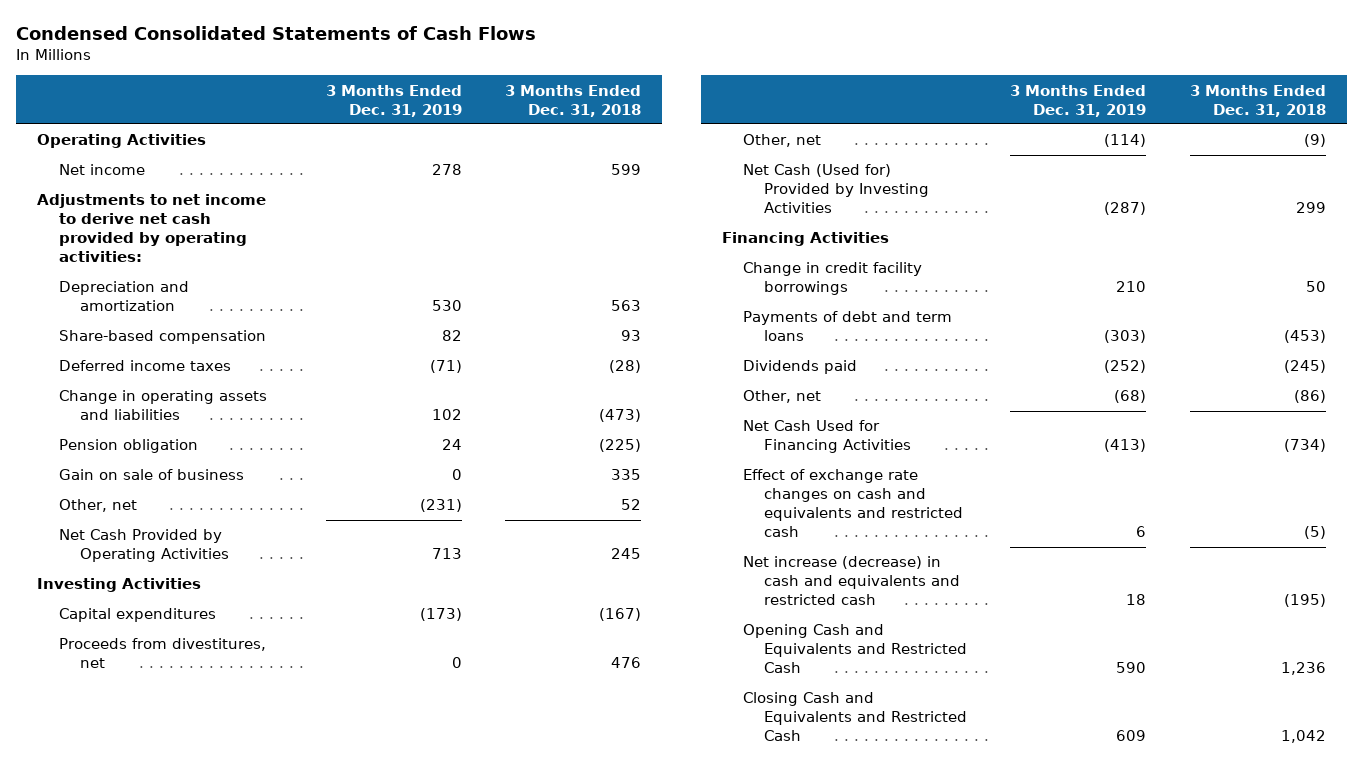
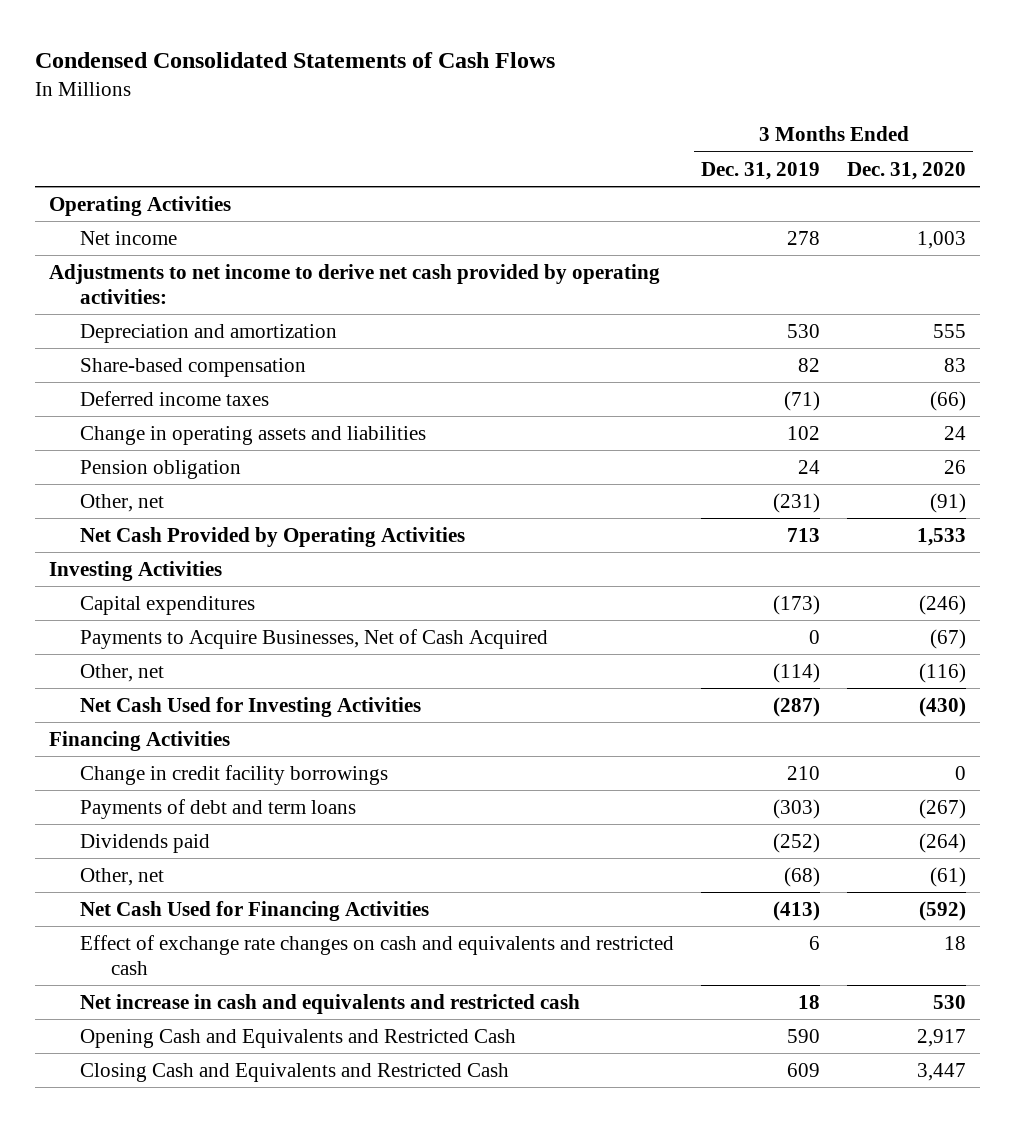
- | 3 Months Ended Dec. 31, 2019 | 3 Months Ended Dec. 31, 2018
+ | 3 Months Ended Dec. 31, 2019 | 3 Months Ended Dec. 31, 2020
- Gain on sale of business | 0 | 335
- Proceeds from divestitures, net | 0 | 476
+ Payments to Acquire Businesses, Net of Cash Acquired | 0 | (67)
- Net Cash (Used for) Provided by Investing Activities | (287) | 299
+ Net Cash Used for Investing Activities | (287) | (430)
- Net increase (decrease) in cash and equivalents and restricted cash | 18 | (195)
+ Net increase in cash and equivalents and restricted cash | 18 | 530

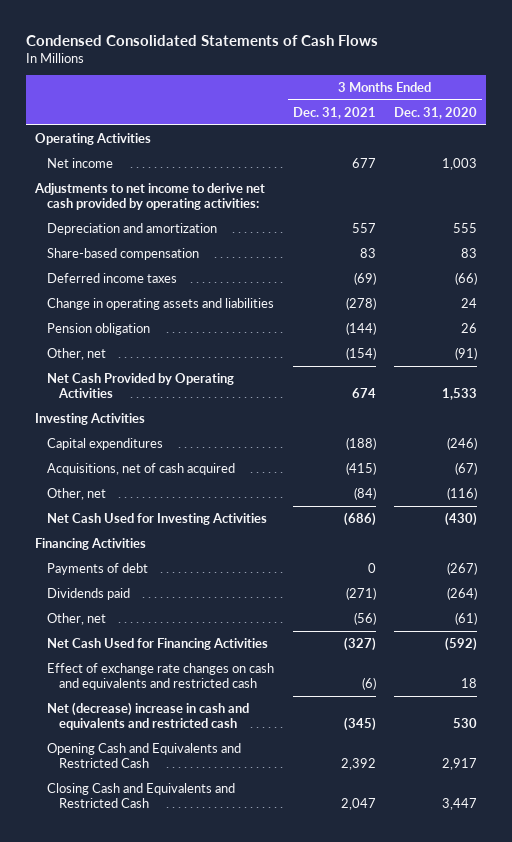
- | 3 Months Ended Dec. 31, 2019 | 3 Months Ended Dec. 31, 2020
+ | 3 Months Ended Dec. 31, 2021 | 3 Months Ended Dec. 31, 2020
- Payments to Acquire Businesses, Net of Cash Acquired | 0 | (67)
+ Acquisitions, net of cash acquired | (415) | (67)
- Change in credit facility borrowings | 210 | 0
- Payments of debt and term loans | (303) | (267)
+ Payments of debt | 0 | (267)
- Net increase in cash and equivalents and restricted cash | 18 | 530
+ Net (decrease) increase in cash and equivalents and restricted cash | (345) | 530

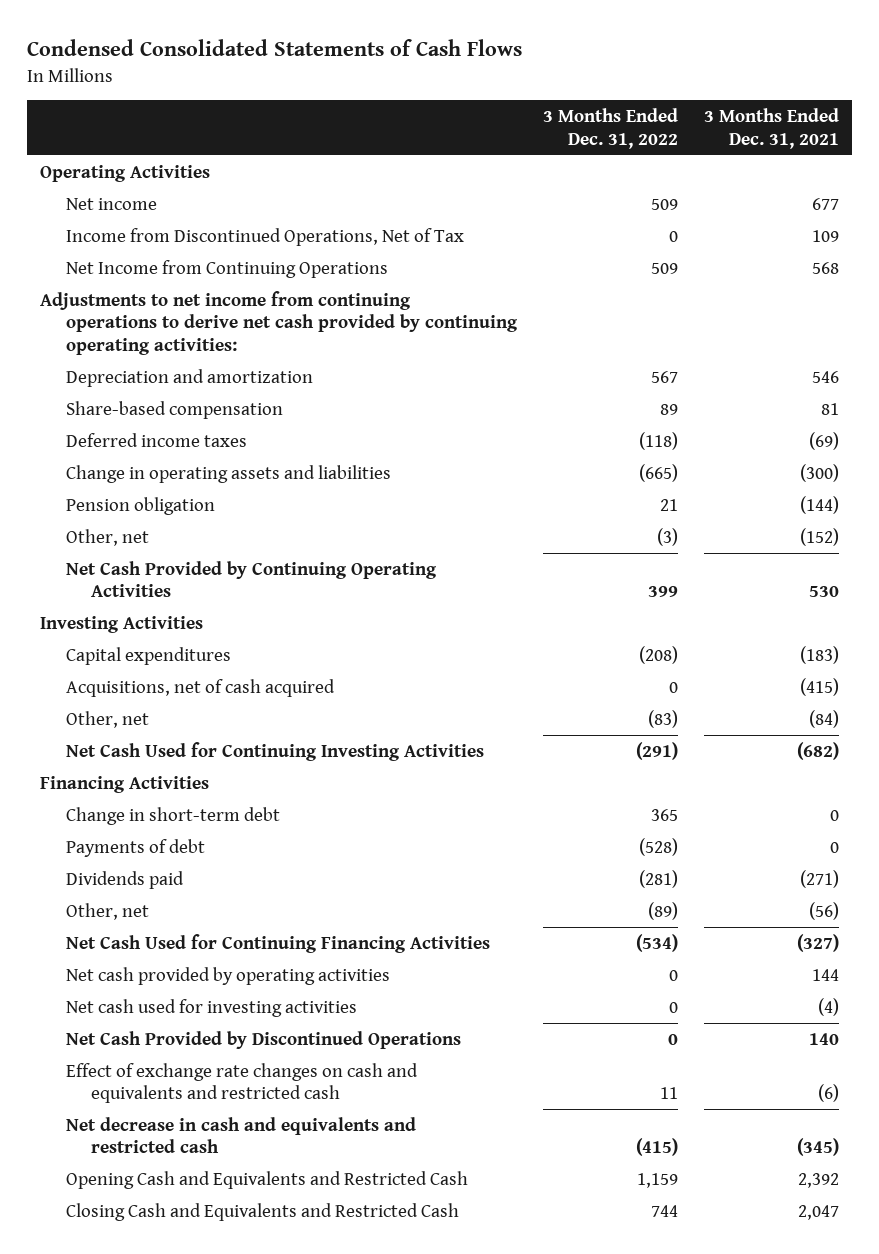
- | 3 Months Ended Dec. 31, 2021 | 3 Months Ended Dec. 31, 2020
+ | 3 Months Ended Dec. 31, 2022 | 3 Months Ended Dec. 31, 2021
- Adjustments to net income to derive net cash provided by operating activities:
- Depreciation and amortization | 557 | 555
- Share-based compensation | 83 | 83
+ Income from Discontinued Operations, Net of Tax | 0 | 109
+ Net Income from Continuing Operations | 509 | 568
+ Adjustments to net income from continuing operations to derive net cash provided by continuing operating activities:
+ Depreciation and amortization | 567 | 546
+ Share-based compensation | 89 | 81
- Change in operating assets and liabilities | (278) | 24
+ Change in operating assets and liabilities | (665) | (300)
- Other, net | (154) | (91)
- Net Cash Provided by Operating Activities | 674 | 1,533
+ Other, net | (3) | (152)
+ Net Cash Provided by Continuing Operating Activities | 399 | 530
- Capital expenditures | (188) | (246)
+ Capital expenditures | (208) | (183)
- Net Cash Used for Investing Activities | (686) | (430)
+ Net Cash Used for Continuing Investing Activities | (291) | (682)
+ Change in short-term debt | 365 | 0
- Net Cash Used for Financing Activities | (327) | (592)
+ Net Cash Used for Continuing Financing Activities | (534) | (327)
+ Net cash provided by operating activities | 0 | 144
+ Net cash used for investing activities | 0 | (4)
+ Net Cash Provided by Discontinued Operations | 0 | 140
- Net (decrease) increase in cash and equivalents and restricted cash | (345) | 530
+ Net decrease in cash and equivalents and restricted cash | (415) | (345)

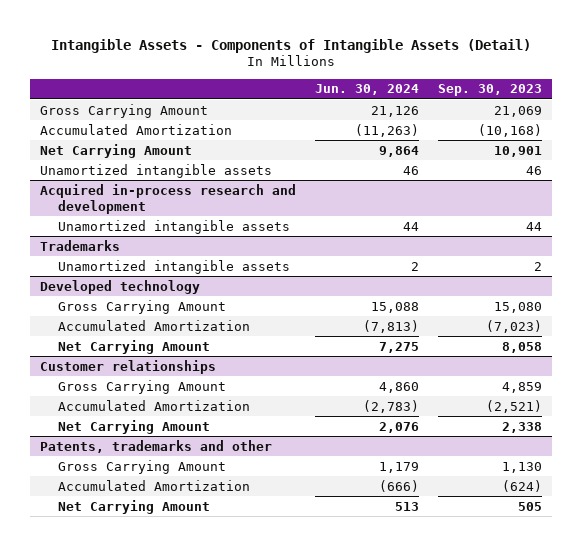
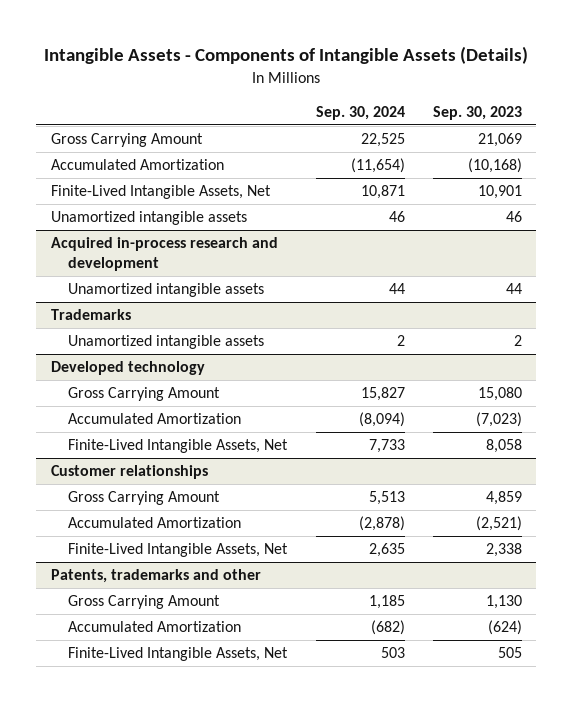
- Intangible Assets - Components of Intangible Assets (Detail)
+ Intangible Assets - Components of Intangible Assets (Details)
- | Jun. 30, 2024 | Sep. 30, 2023
+ | Sep. 30, 2024 | Sep. 30, 2023
- Net Carrying Amount | 9,864 | 10,901
+ Finite-Lived Intangible Assets, Net | 10,871 | 10,901
@ Developed technology
- Net Carrying Amount | 7,275 | 8,058
+ Finite-Lived Intangible Assets, Net | 7,733 | 8,058
@ Customer relationships
- Net Carrying Amount | 2,076 | 2,338
+ Finite-Lived Intangible Assets, Net | 2,635 | 2,338
@ Patents, trademarks and other
- Net Carrying Amount | 513 | 505
+ Finite-Lived Intangible Assets, Net | 503 | 505

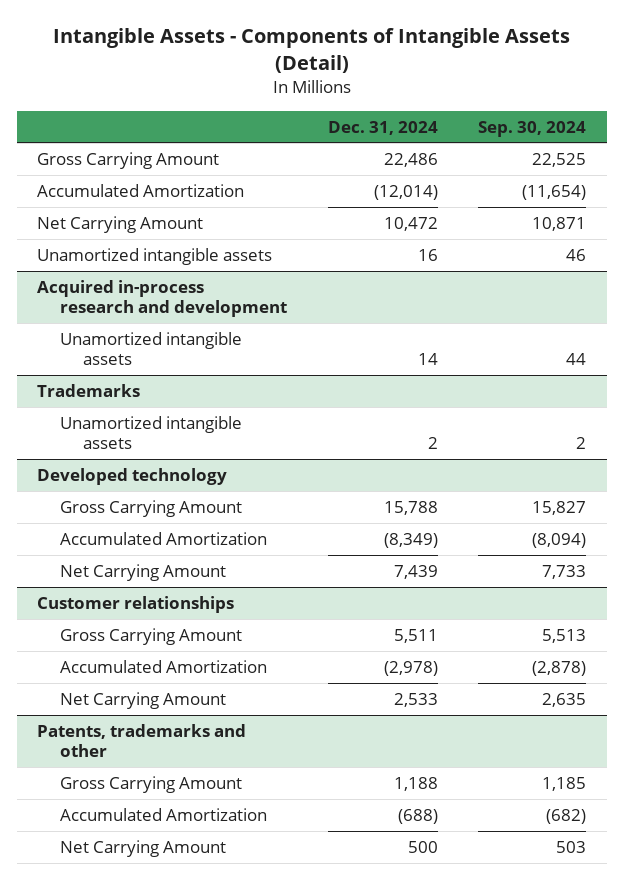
- Intangible Assets - Components of Intangible Assets (Details)
+ Intangible Assets - Components of Intangible Assets (Detail)
- | Sep. 30, 2024 | Sep. 30, 2023
+ | Dec. 31, 2024 | Sep. 30, 2024
- Finite-Lived Intangible Assets, Net | 10,871 | 10,901
+ Net Carrying Amount | 10,472 | 10,871
@ Developed technology
- Finite-Lived Intangible Assets, Net | 7,733 | 8,058
+ Net Carrying Amount | 7,439 | 7,733
@ Customer relationships
- Finite-Lived Intangible Assets, Net | 2,635 | 2,338
+ Net Carrying Amount | 2,533 | 2,635
@ Patents, trademarks and other
- Finite-Lived Intangible Assets, Net | 503 | 505
+ Net Carrying Amount | 500 | 503

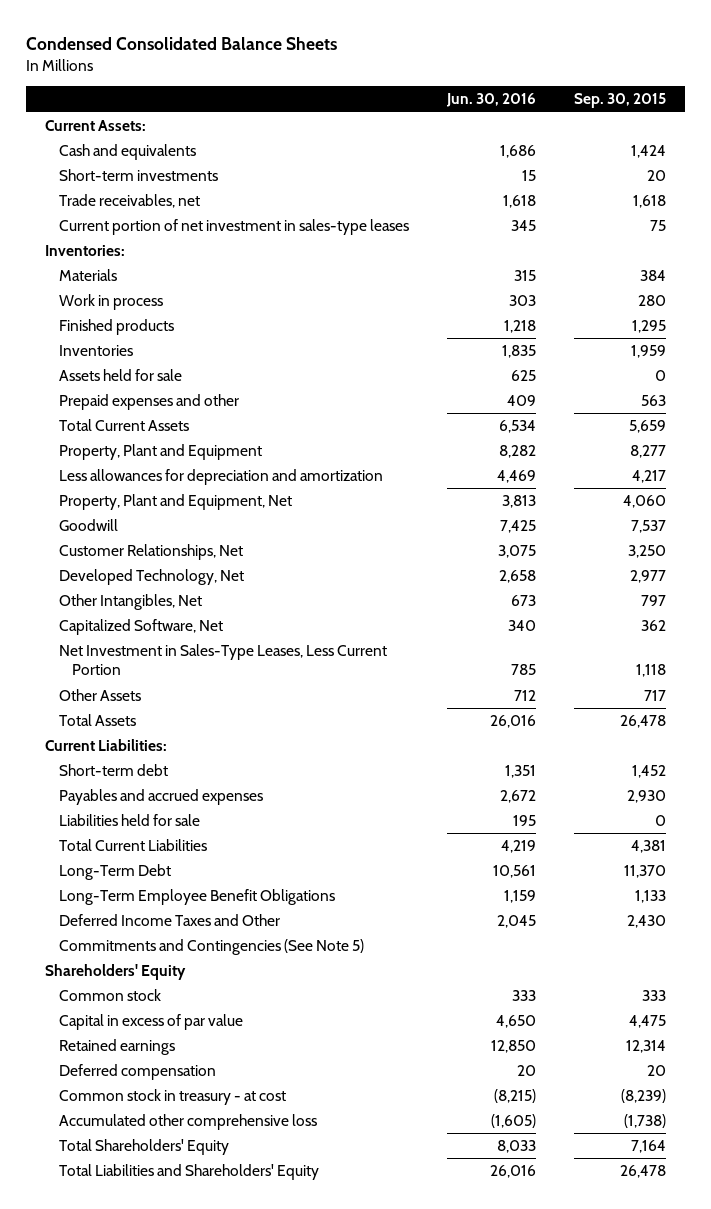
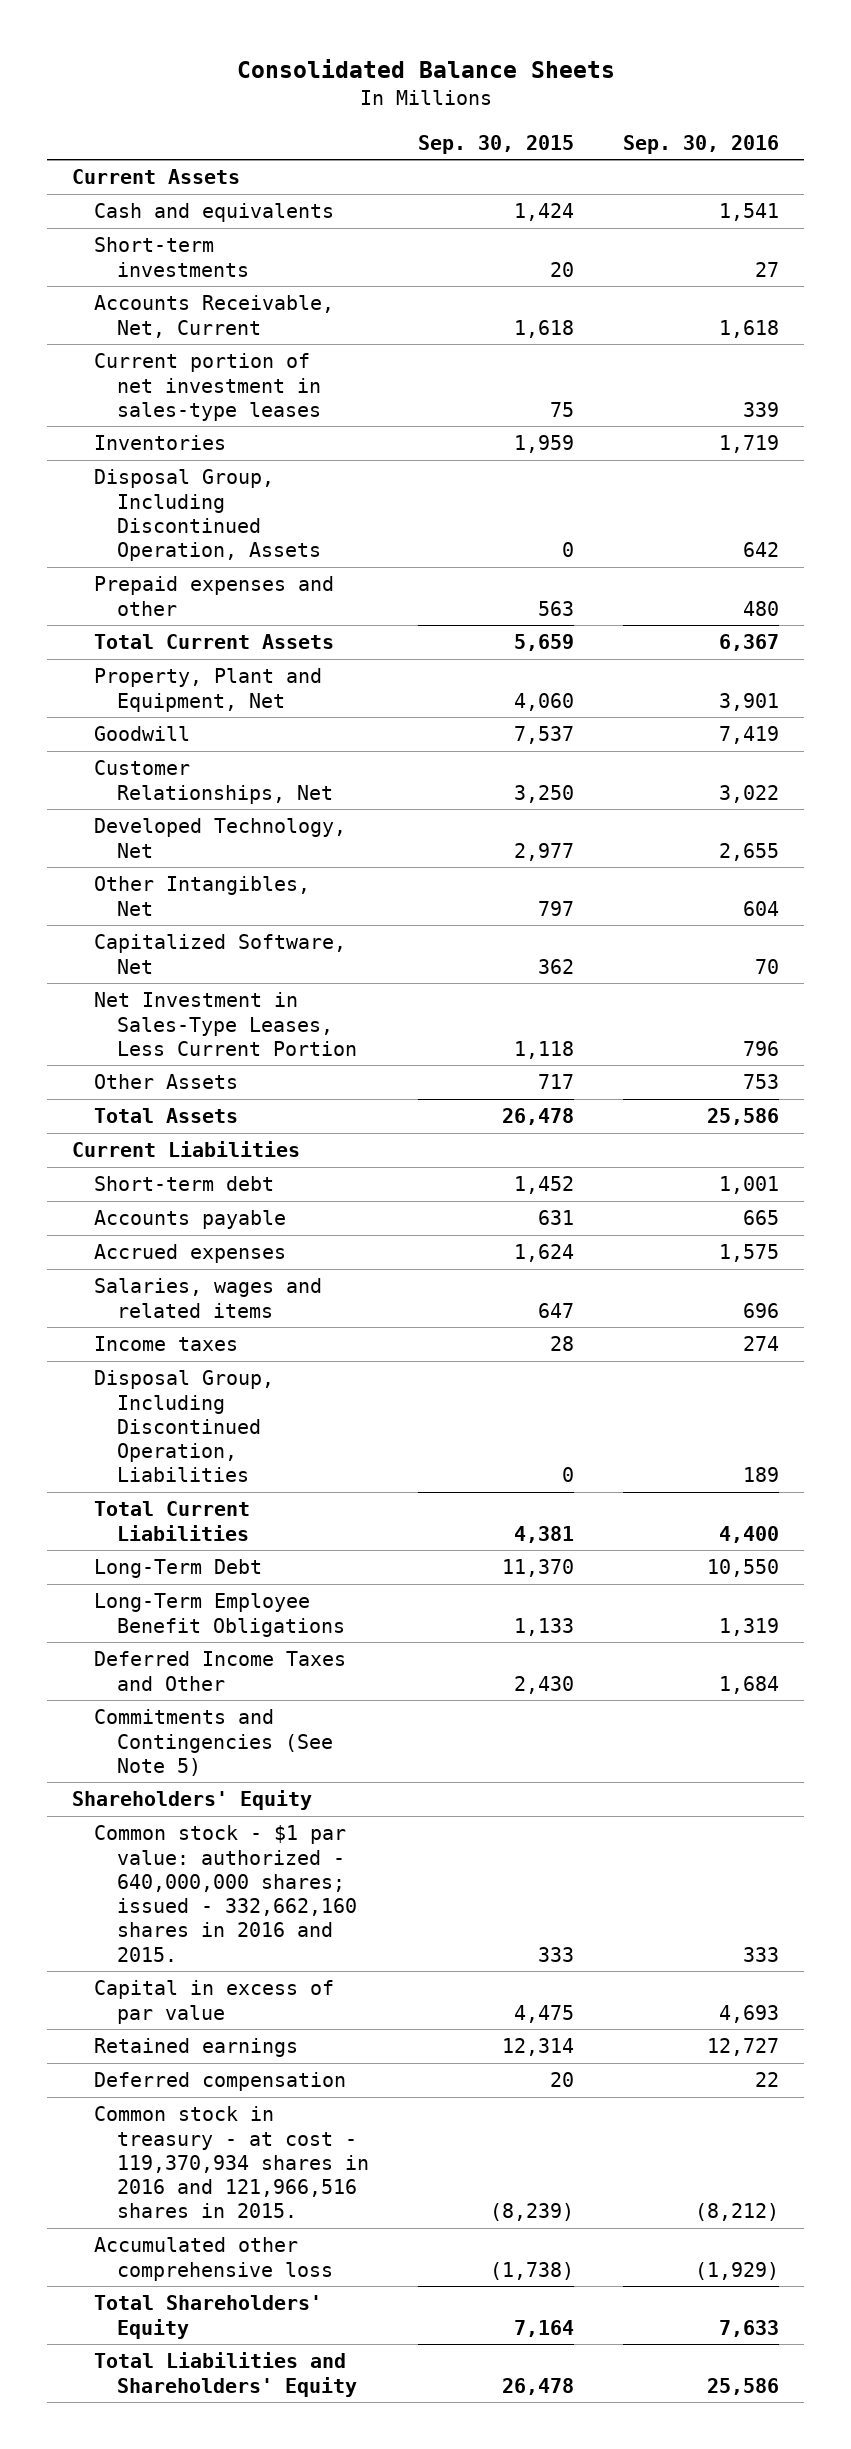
- Condensed Consolidated Balance Sheets
+ Consolidated Balance Sheets
- | Jun. 30, 2016 | Sep. 30, 2015
+ | Sep. 30, 2015 | Sep. 30, 2016
- Current Assets:
+ Current Assets
- Trade receivables, net | 1,618 | 1,618
+ Accounts Receivable, Net, Current | 1,618 | 1,618
- Inventories:
- Materials | 315 | 384
- Work in process | 303 | 280
- Finished products | 1,218 | 1,295
- Assets held for sale | 625 | 0
+ Disposal Group, Including Discontinued Operation, Assets | 0 | 642
- Property, Plant and Equipment | 8,282 | 8,277
- Less allowances for depreciation and amortization | 4,469 | 4,217
- Current Liabilities:
+ Current Liabilities
- Payables and accrued expenses | 2,672 | 2,930
- Liabilities held for sale | 195 | 0
+ Accounts payable | 631 | 665
+ Accrued expenses | 1,624 | 1,575
+ Salaries, wages and related items | 647 | 696
+ Income taxes | 28 | 274
+ Disposal Group, Including Discontinued Operation, Liabilities | 0 | 189
- Common stock | 333 | 333
+ Common stock - $1 par value: authorized - 640,000,000 shares; issued - 332,662,160 shares in 2016 and 2015. | 333 | 333
- Common stock in treasury - at cost | (8,215) | (8,239)
+ Common stock in treasury - at cost - 119,370,934 shares in 2016 and 121,966,516 shares in 2015. | (8,239) | (8,212)

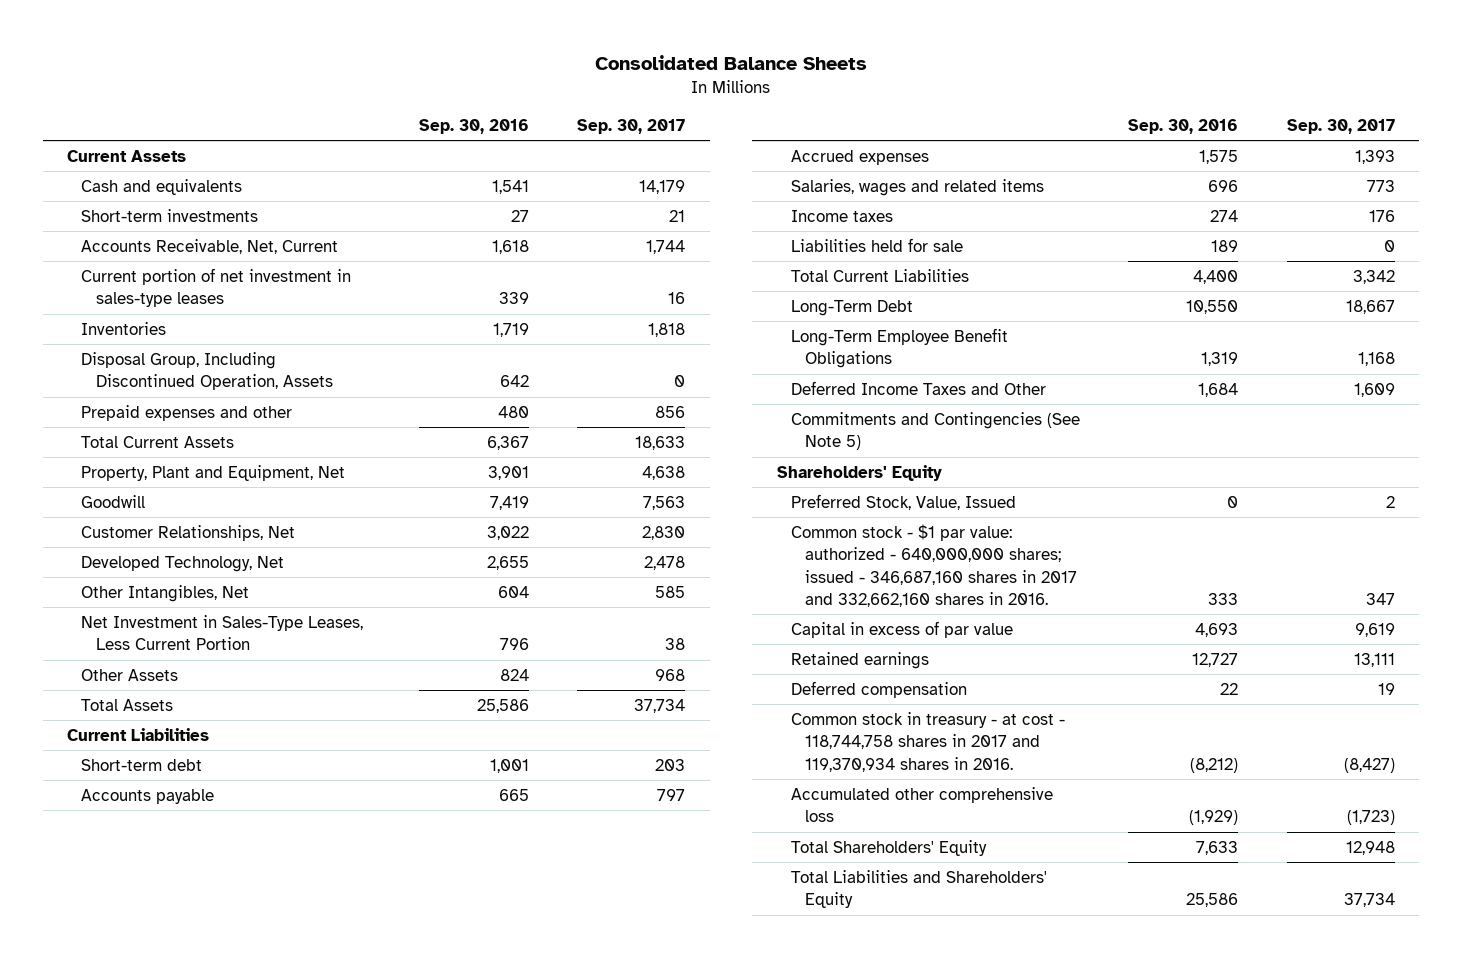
- | Sep. 30, 2015 | Sep. 30, 2016
+ | Sep. 30, 2016 | Sep. 30, 2017
- Capitalized Software, Net | 362 | 70
- Other Assets | 717 | 753
+ Other Assets | 824 | 968
- Disposal Group, Including Discontinued Operation, Liabilities | 0 | 189
+ Liabilities held for sale | 189 | 0
- Common stock - $1 par value: authorized - 640,000,000 shares; issued - 332,662,160 shares in 2016 and 2015. | 333 | 333
+ Preferred Stock, Value, Issued | 0 | 2
+ Common stock - $1 par value: authorized - 640,000,000 shares; issued - 346,687,160 shares in 2017 and 332,662,160 shares in 2016. | 333 | 347
- Common stock in treasury - at cost - 119,370,934 shares in 2016 and 121,966,516 shares in 2015. | (8,239) | (8,212)
+ Common stock in treasury - at cost - 118,744,758 shares in 2017 and 119,370,934 shares in 2016. | (8,212) | (8,427)

